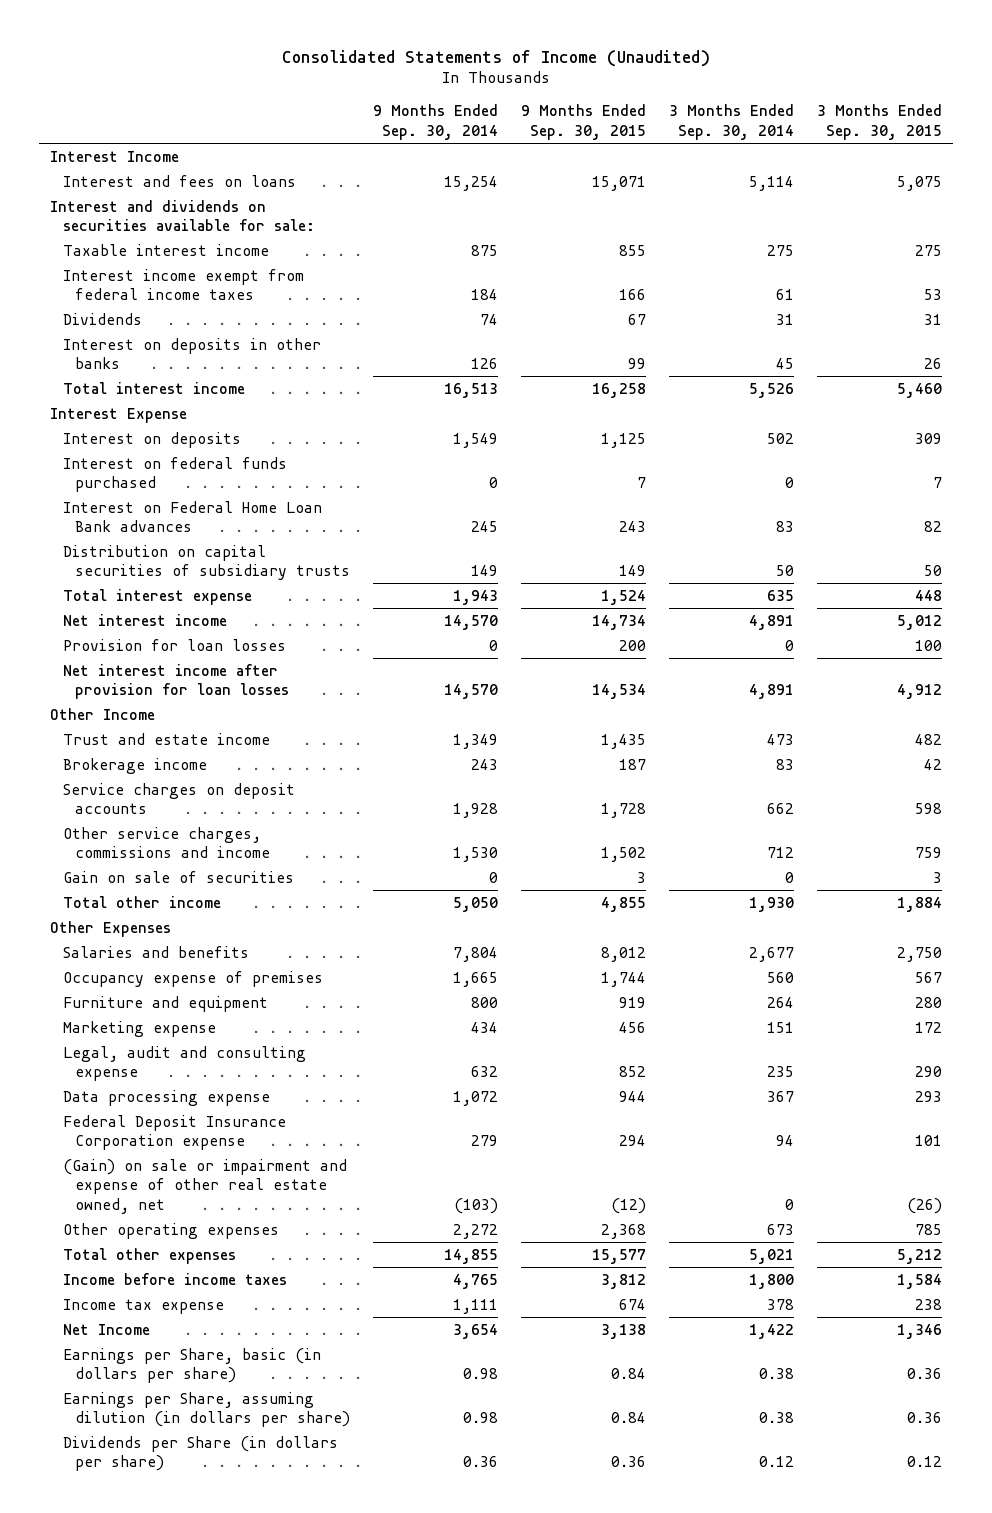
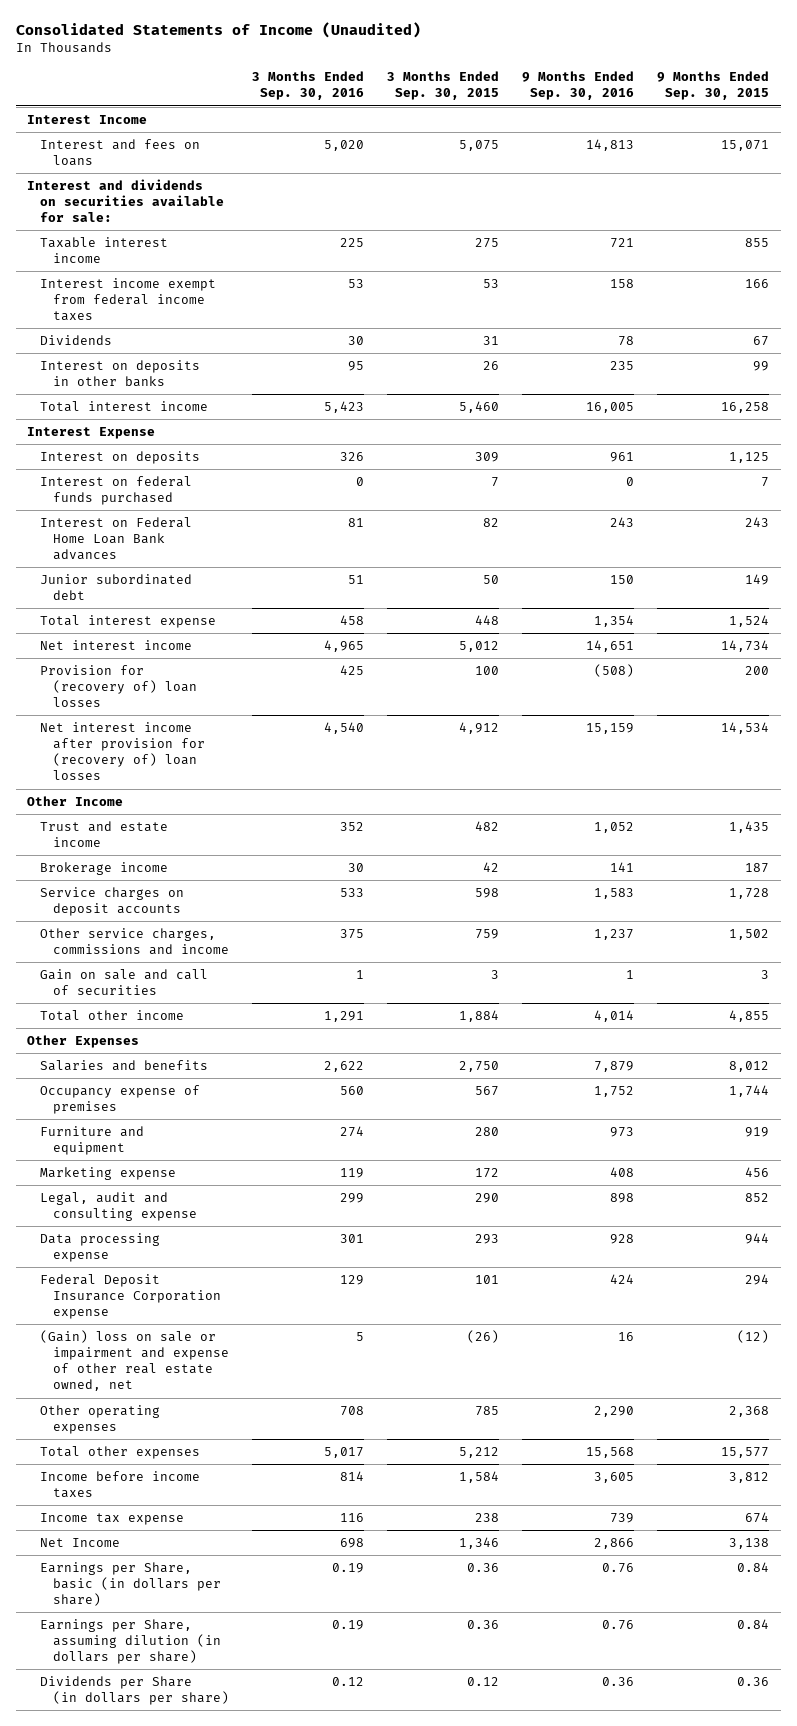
- | 9 Months Ended Sep. 30, 2014 | 9 Months Ended Sep. 30, 2015 | 3 Months Ended Sep. 30, 2014 | 3 Months Ended Sep. 30, 2015
+ | 3 Months Ended Sep. 30, 2016 | 3 Months Ended Sep. 30, 2015 | 9 Months Ended Sep. 30, 2016 | 9 Months Ended Sep. 30, 2015
- Distribution on capital securities of subsidiary trusts | 149 | 149 | 50 | 50
+ Junior subordinated debt | 51 | 50 | 150 | 149
- Provision for loan losses | 0 | 200 | 0 | 100
- Net interest income after provision for loan losses | 14,570 | 14,534 | 4,891 | 4,912
+ Provision for (recovery of) loan losses | 425 | 100 | (508) | 200
+ Net interest income after provision for (recovery of) loan losses | 4,540 | 4,912 | 15,159 | 14,534
- Gain on sale of securities | 0 | 3 | 0 | 3
+ Gain on sale and call of securities | 1 | 3 | 1 | 3
- (Gain) on sale or impairment and expense of other real estate owned, net | (103) | (12) | 0 | (26)
+ (Gain) loss on sale or impairment and expense of other real estate owned, net | 5 | (26) | 16 | (12)

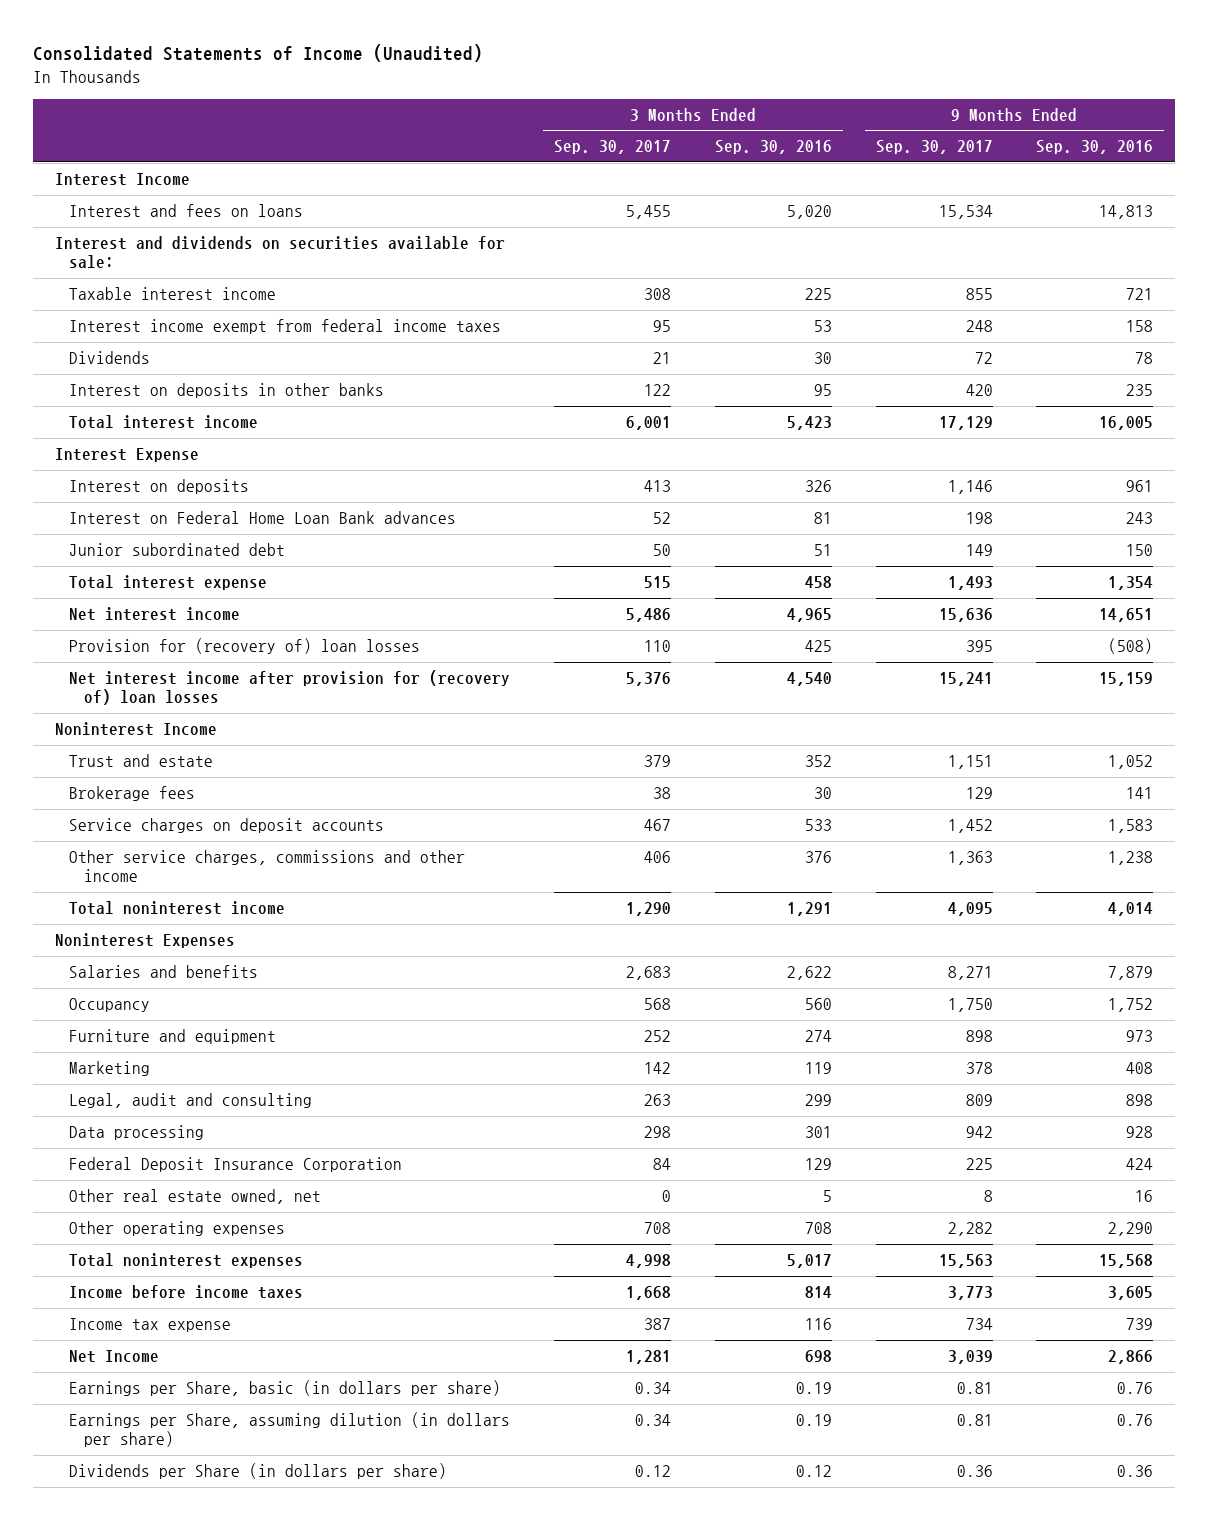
- | 3 Months Ended Sep. 30, 2016 | 3 Months Ended Sep. 30, 2015 | 9 Months Ended Sep. 30, 2016 | 9 Months Ended Sep. 30, 2015
+ | 3 Months Ended Sep. 30, 2017 | 3 Months Ended Sep. 30, 2016 | 9 Months Ended Sep. 30, 2017 | 9 Months Ended Sep. 30, 2016
- Interest on federal funds purchased | 0 | 7 | 0 | 7
- Other Income
- Trust and estate income | 352 | 482 | 1,052 | 1,435
- Brokerage income | 30 | 42 | 141 | 187
+ Noninterest Income
+ Trust and estate | 379 | 352 | 1,151 | 1,052
+ Brokerage fees | 38 | 30 | 129 | 141
- Other service charges, commissions and income | 375 | 759 | 1,237 | 1,502
- Gain on sale and call of securities | 1 | 3 | 1 | 3
- Total other income | 1,291 | 1,884 | 4,014 | 4,855
- Other Expenses
+ Other service charges, commissions and other income | 406 | 376 | 1,363 | 1,238
+ Total noninterest income | 1,290 | 1,291 | 4,095 | 4,014
+ Noninterest Expenses
- Occupancy expense of premises | 560 | 567 | 1,752 | 1,744
+ Occupancy | 568 | 560 | 1,750 | 1,752
- Marketing expense | 119 | 172 | 408 | 456
- Legal, audit and consulting expense | 299 | 290 | 898 | 852
- Data processing expense | 301 | 293 | 928 | 944
- Federal Deposit Insurance Corporation expense | 129 | 101 | 424 | 294
- (Gain) loss on sale or impairment and expense of other real estate owned, net | 5 | (26) | 16 | (12)
+ Marketing | 142 | 119 | 378 | 408
+ Legal, audit and consulting | 263 | 299 | 809 | 898
+ Data processing | 298 | 301 | 942 | 928
+ Federal Deposit Insurance Corporation | 84 | 129 | 225 | 424
+ Other real estate owned, net | 0 | 5 | 8 | 16
- Total other expenses | 5,017 | 5,212 | 15,568 | 15,577
+ Total noninterest expenses | 4,998 | 5,017 | 15,563 | 15,568

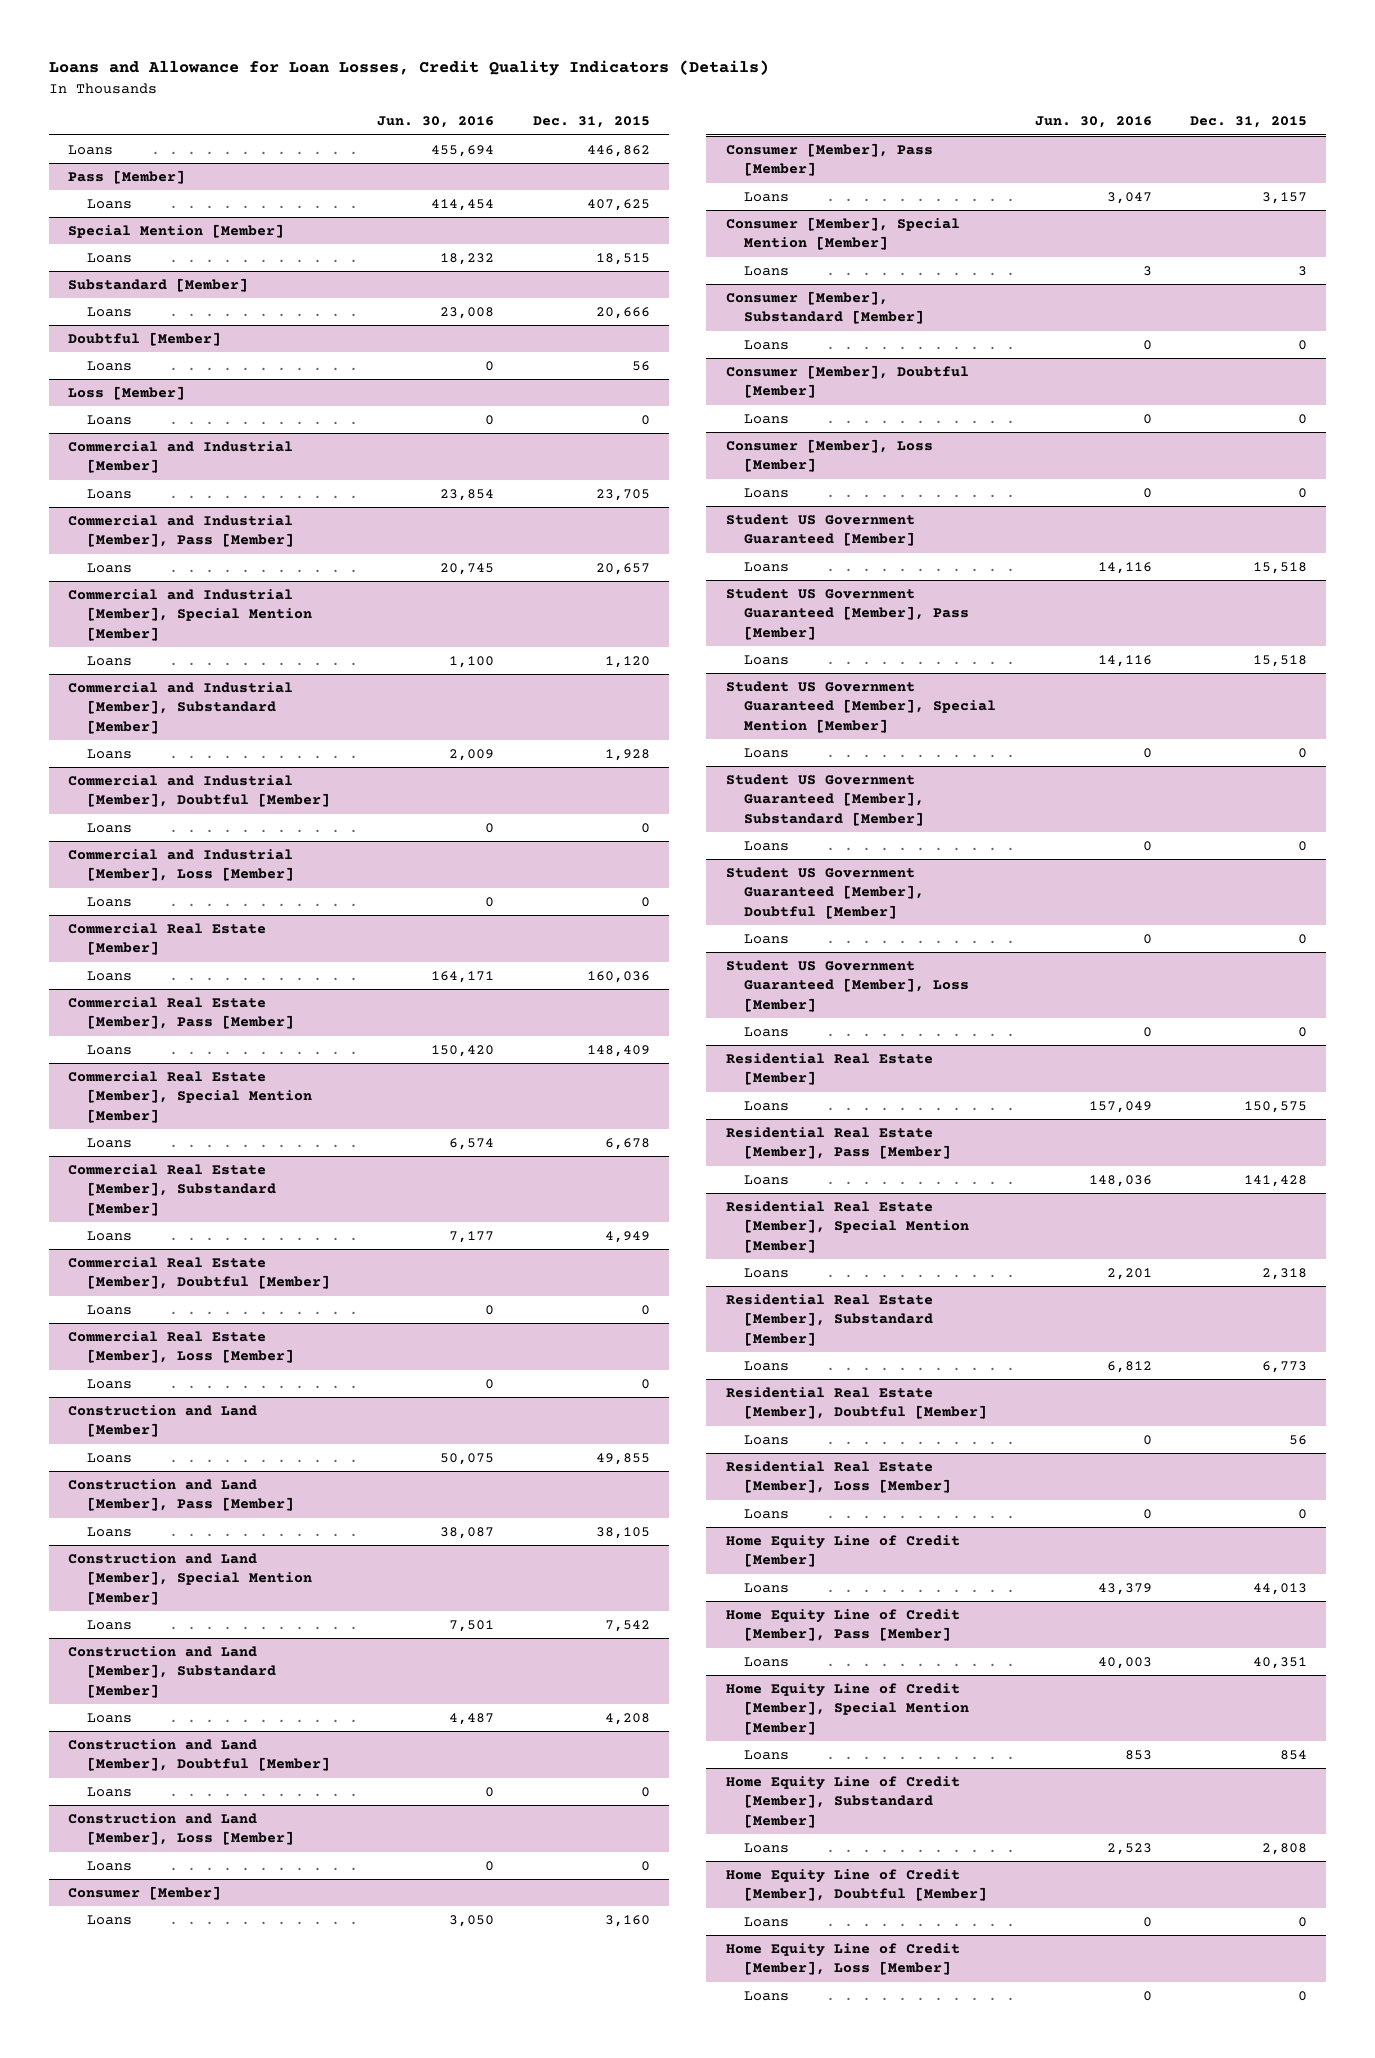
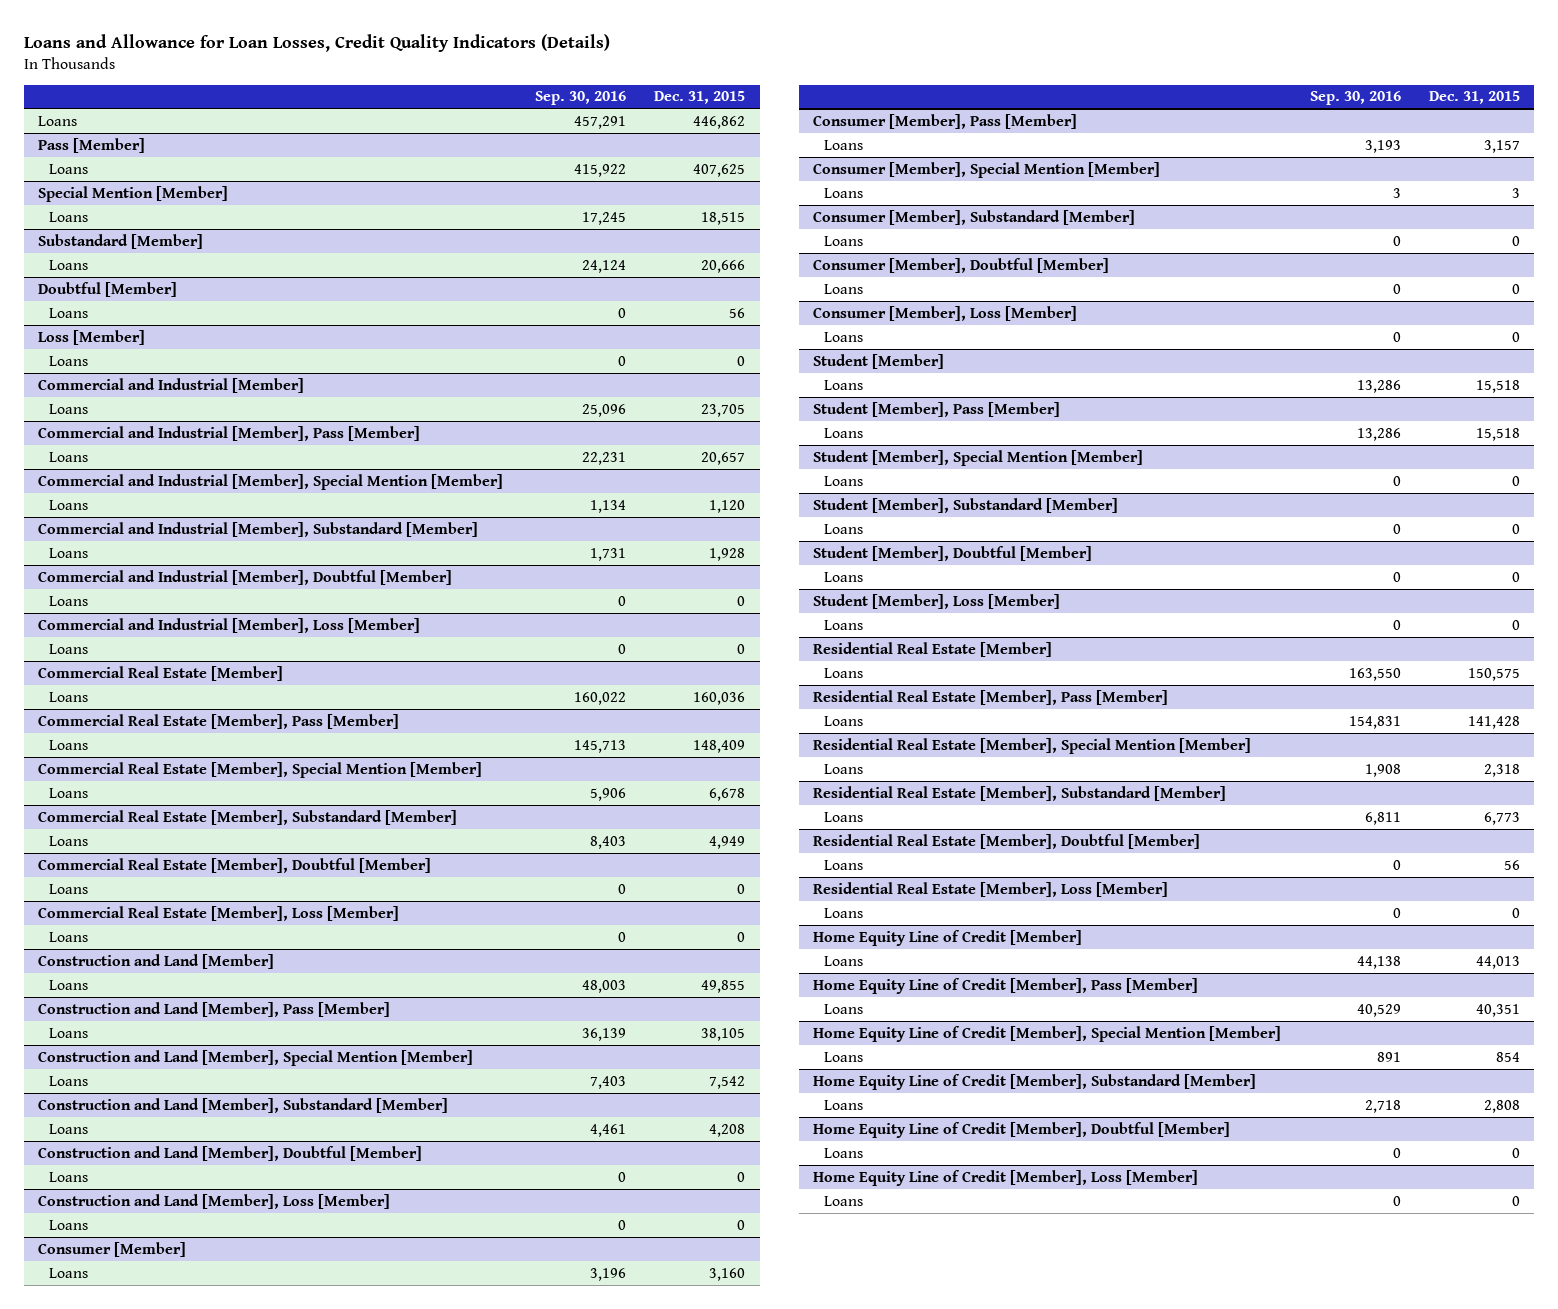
- | Jun. 30, 2016 | Dec. 31, 2015
+ | Sep. 30, 2016 | Dec. 31, 2015
- Student US Government Guaranteed [Member]
+ Student [Member]
- Student US Government Guaranteed [Member], Pass [Member]
+ Student [Member], Pass [Member]
- Student US Government Guaranteed [Member], Special Mention [Member]
+ Student [Member], Special Mention [Member]
- Student US Government Guaranteed [Member], Substandard [Member]
+ Student [Member], Substandard [Member]
- Student US Government Guaranteed [Member], Doubtful [Member]
+ Student [Member], Doubtful [Member]
- Student US Government Guaranteed [Member], Loss [Member]
+ Student [Member], Loss [Member]

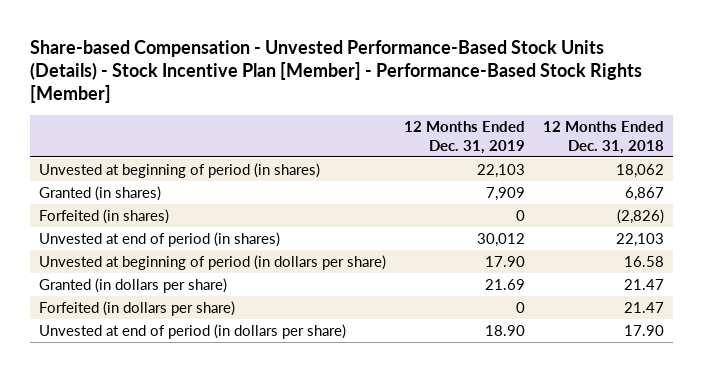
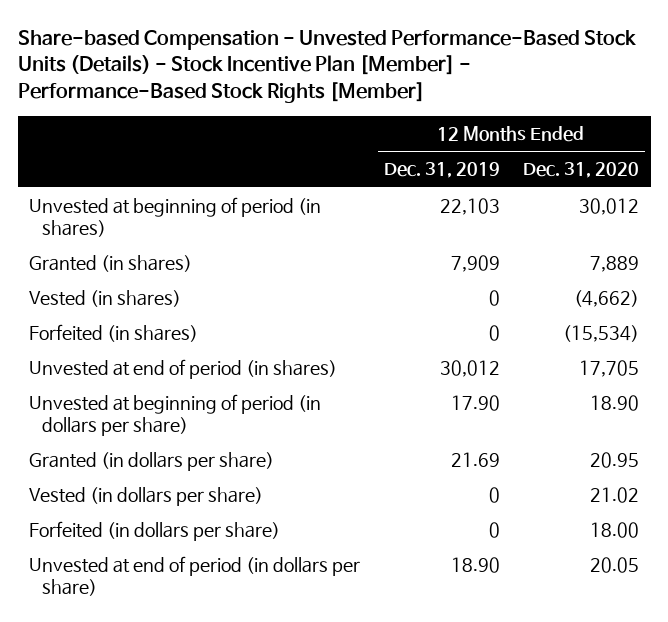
- | 12 Months Ended Dec. 31, 2019 | 12 Months Ended Dec. 31, 2018
+ | 12 Months Ended Dec. 31, 2019 | 12 Months Ended Dec. 31, 2020
+ Vested (in shares) | 0 | (4,662)
+ Vested (in dollars per share) | 0 | 21.02

